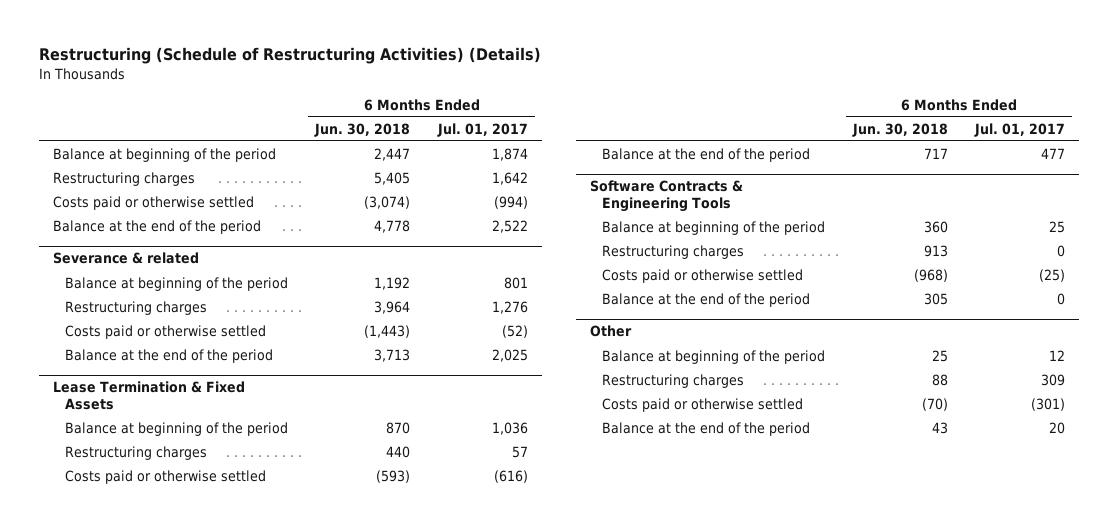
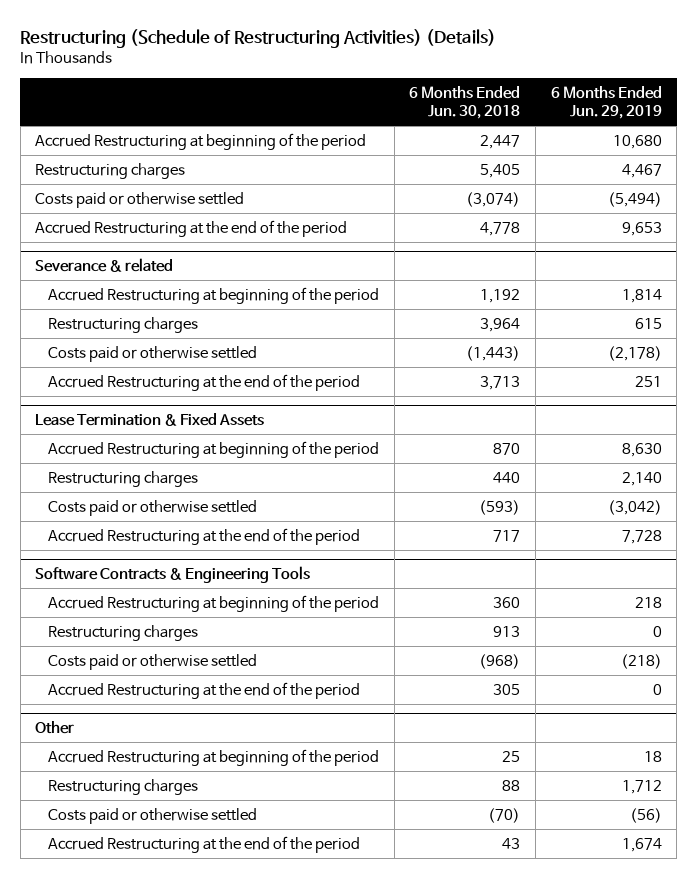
- | 6 Months Ended Jun. 30, 2018 | 6 Months Ended Jul. 01, 2017
+ | 6 Months Ended Jun. 30, 2018 | 6 Months Ended Jun. 29, 2019
- Balance at beginning of the period | 2,447 | 1,874
+ Accrued Restructuring at beginning of the period | 2,447 | 10,680
- Balance at the end of the period | 4,778 | 2,522
+ Accrued Restructuring at the end of the period | 4,778 | 9,653
@ Severance & related
- Balance at beginning of the period | 1,192 | 801
+ Accrued Restructuring at beginning of the period | 1,192 | 1,814
- Balance at the end of the period | 3,713 | 2,025
+ Accrued Restructuring at the end of the period | 3,713 | 251
@ Lease Termination & Fixed Assets
- Balance at beginning of the period | 870 | 1,036
+ Accrued Restructuring at beginning of the period | 870 | 8,630
- Balance at the end of the period | 717 | 477
+ Accrued Restructuring at the end of the period | 717 | 7,728
@ Software Contracts & Engineering Tools
- Balance at beginning of the period | 360 | 25
+ Accrued Restructuring at beginning of the period | 360 | 218
- Balance at the end of the period | 305 | 0
+ Accrued Restructuring at the end of the period | 305 | 0
@ Other
- Balance at beginning of the period | 25 | 12
+ Accrued Restructuring at beginning of the period | 25 | 18
- Balance at the end of the period | 43 | 20
+ Accrued Restructuring at the end of the period | 43 | 1,674

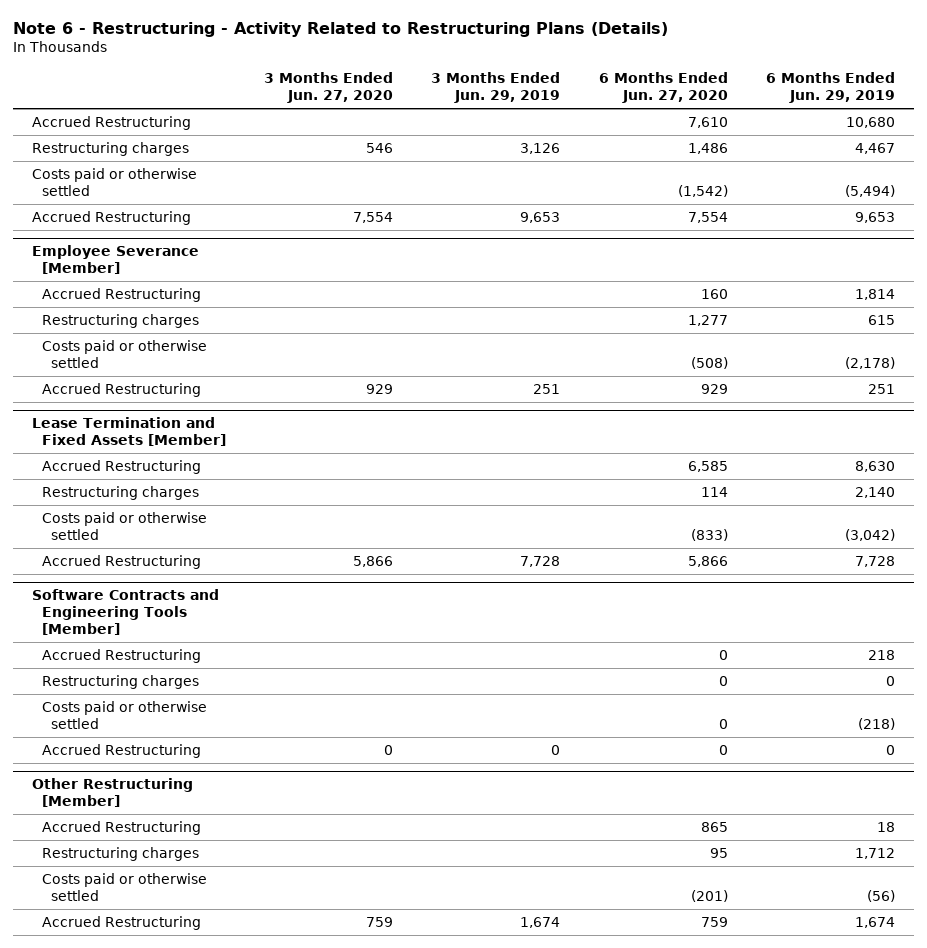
- Restructuring (Schedule of Restructuring Activities) (Details)
+ Note 6 - Restructuring - Activity Related to Restructuring Plans (Details)
- | 6 Months Ended Jun. 30, 2018 | 6 Months Ended Jun. 29, 2019
+ | 3 Months Ended Jun. 27, 2020 | 3 Months Ended Jun. 29, 2019 | 6 Months Ended Jun. 27, 2020 | 6 Months Ended Jun. 29, 2019
- Accrued Restructuring at beginning of the period | 2,447 | 10,680
+ Accrued Restructuring | | | 7,610 | 10,680
- Accrued Restructuring at the end of the period | 4,778 | 9,653
- Severance & related
- Accrued Restructuring at beginning of the period | 1,192 | 1,814
+ Accrued Restructuring | 7,554 | 9,653 | 7,554 | 9,653
+ Employee Severance [Member]
+ Accrued Restructuring | | | 160 | 1,814
- Accrued Restructuring at the end of the period | 3,713 | 251
- Lease Termination & Fixed Assets
- Accrued Restructuring at beginning of the period | 870 | 8,630
+ Accrued Restructuring | 929 | 251 | 929 | 251
+ Lease Termination and Fixed Assets [Member]
+ Accrued Restructuring | | | 6,585 | 8,630
- Accrued Restructuring at the end of the period | 717 | 7,728
- Software Contracts & Engineering Tools
- Accrued Restructuring at beginning of the period | 360 | 218
+ Accrued Restructuring | 5,866 | 7,728 | 5,866 | 7,728
+ Software Contracts and Engineering Tools [Member]
+ Accrued Restructuring | | | 0 | 218
- Accrued Restructuring at the end of the period | 305 | 0
- Other
- Accrued Restructuring at beginning of the period | 25 | 18
+ Accrued Restructuring | 0 | 0 | 0 | 0
+ Other Restructuring [Member]
+ Accrued Restructuring | | | 865 | 18
- Accrued Restructuring at the end of the period | 43 | 1,674
+ Accrued Restructuring | 759 | 1,674 | 759 | 1,674

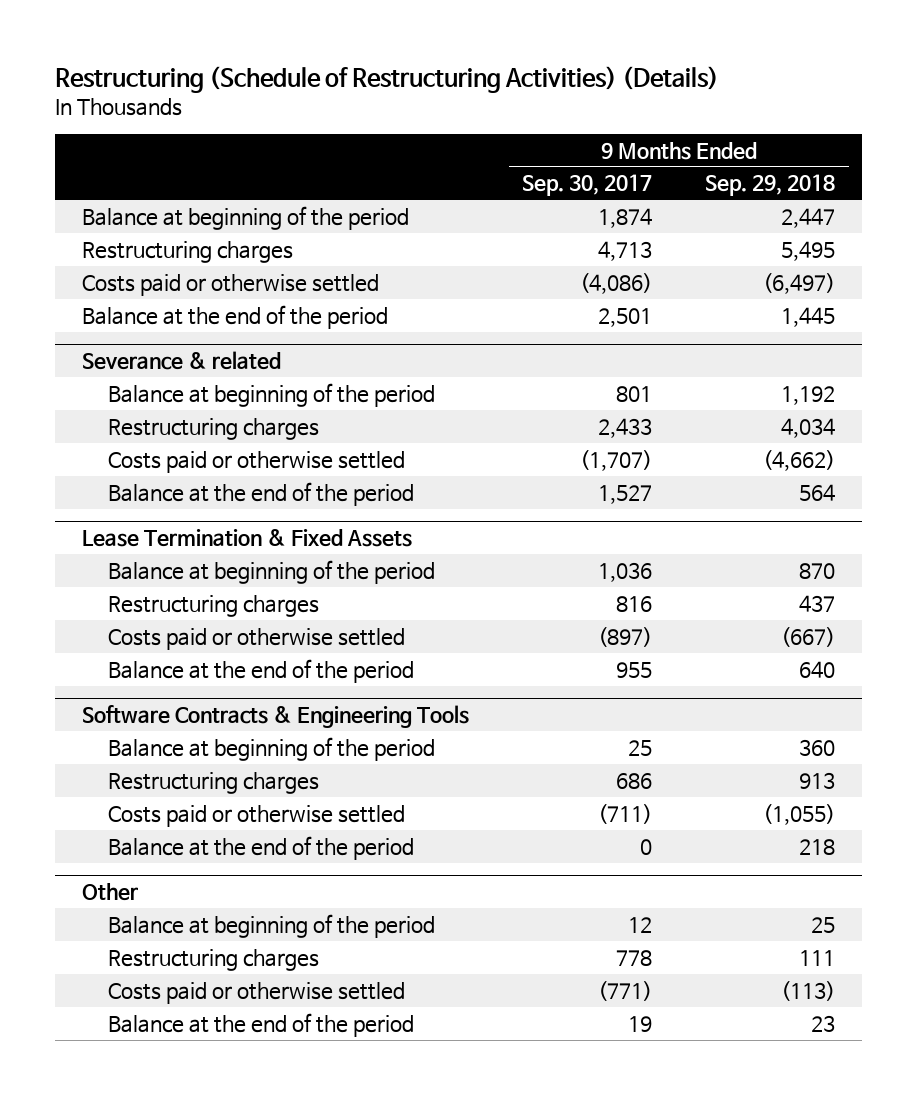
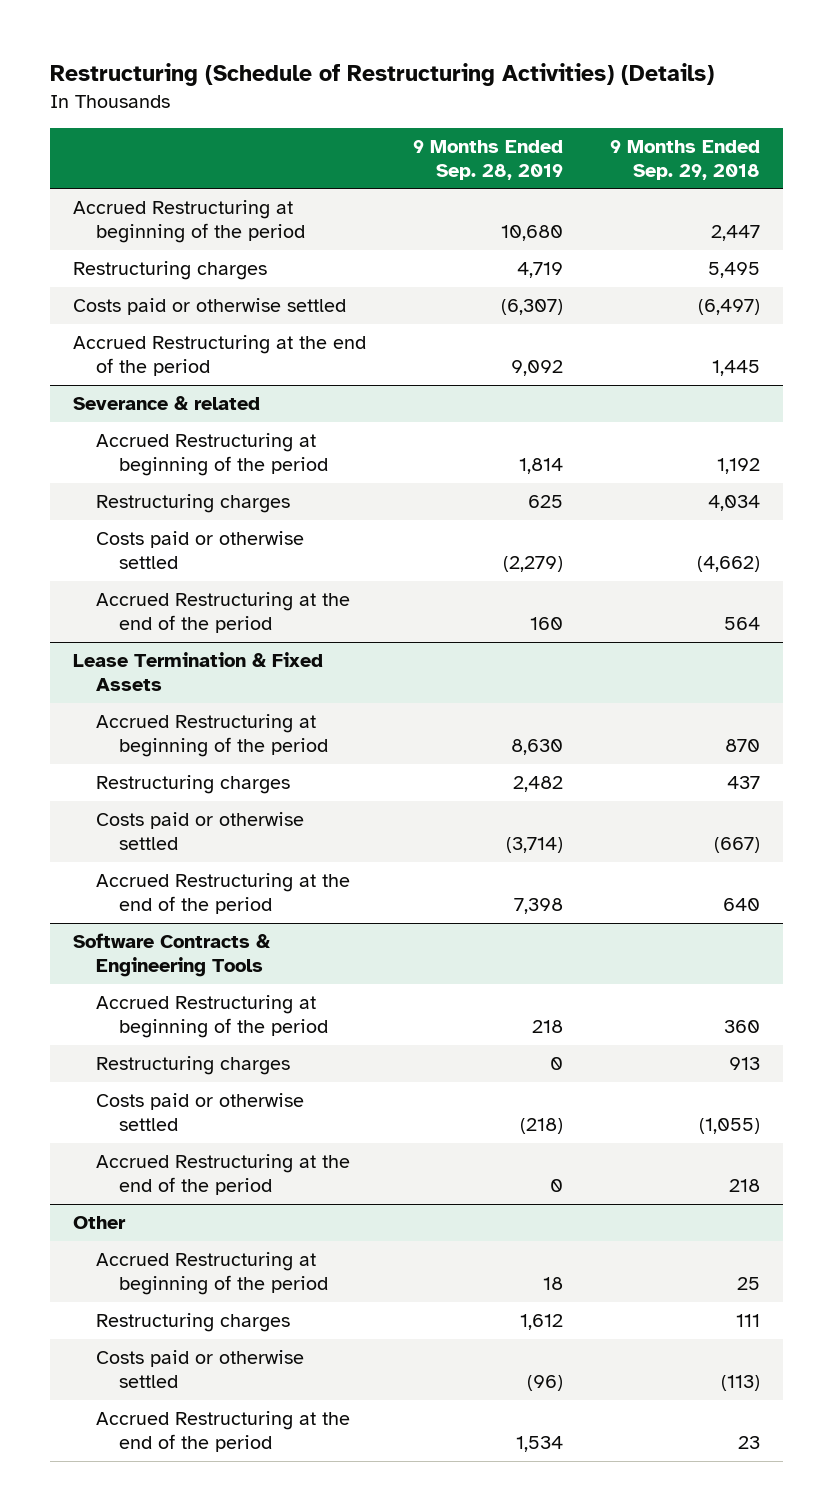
- | 9 Months Ended Sep. 30, 2017 | 9 Months Ended Sep. 29, 2018
+ | 9 Months Ended Sep. 28, 2019 | 9 Months Ended Sep. 29, 2018
- Balance at beginning of the period | 1,874 | 2,447
+ Accrued Restructuring at beginning of the period | 10,680 | 2,447
- Balance at the end of the period | 2,501 | 1,445
+ Accrued Restructuring at the end of the period | 9,092 | 1,445
@ Severance & related
- Balance at beginning of the period | 801 | 1,192
+ Accrued Restructuring at beginning of the period | 1,814 | 1,192
- Balance at the end of the period | 1,527 | 564
+ Accrued Restructuring at the end of the period | 160 | 564
@ Lease Termination & Fixed Assets
- Balance at beginning of the period | 1,036 | 870
+ Accrued Restructuring at beginning of the period | 8,630 | 870
- Balance at the end of the period | 955 | 640
+ Accrued Restructuring at the end of the period | 7,398 | 640
@ Software Contracts & Engineering Tools
- Balance at beginning of the period | 25 | 360
+ Accrued Restructuring at beginning of the period | 218 | 360
- Balance at the end of the period | 0 | 218
+ Accrued Restructuring at the end of the period | 0 | 218
@ Other
- Balance at beginning of the period | 12 | 25
+ Accrued Restructuring at beginning of the period | 18 | 25
- Balance at the end of the period | 19 | 23
+ Accrued Restructuring at the end of the period | 1,534 | 23

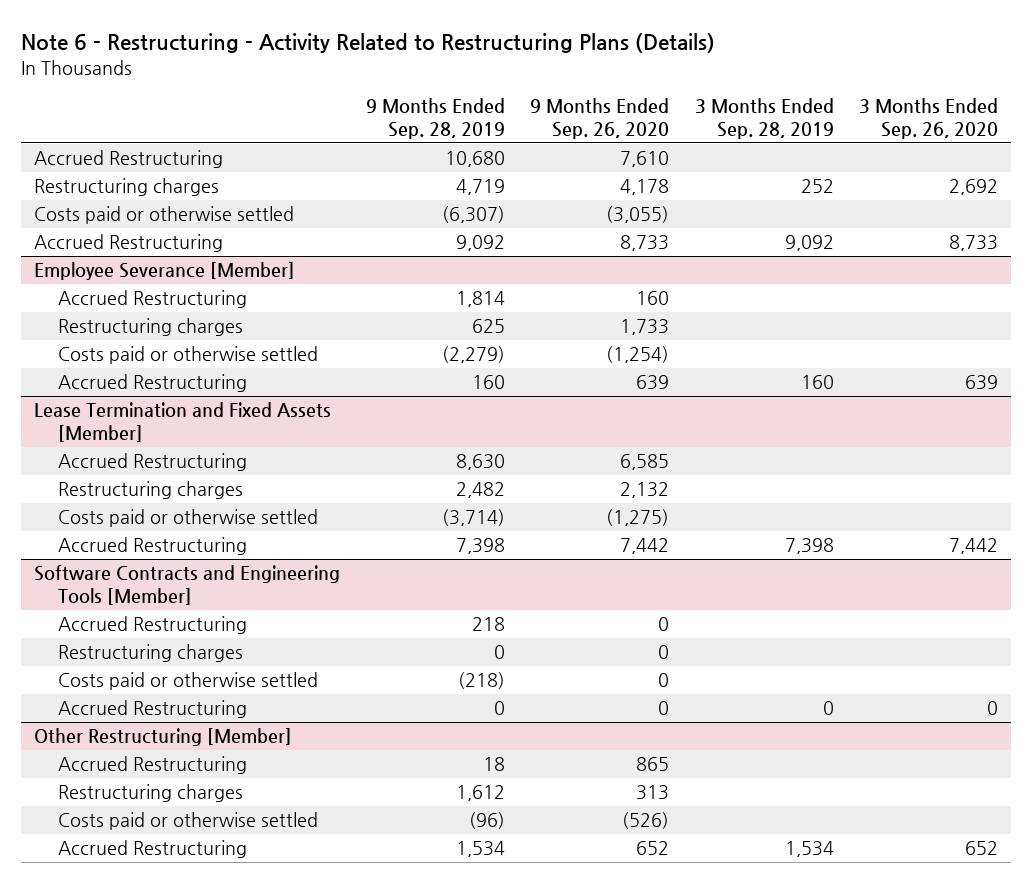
- Restructuring (Schedule of Restructuring Activities) (Details)
+ Note 6 - Restructuring - Activity Related to Restructuring Plans (Details)
- | 9 Months Ended Sep. 28, 2019 | 9 Months Ended Sep. 29, 2018
+ | 9 Months Ended Sep. 28, 2019 | 9 Months Ended Sep. 26, 2020 | 3 Months Ended Sep. 28, 2019 | 3 Months Ended Sep. 26, 2020
- Accrued Restructuring at beginning of the period | 10,680 | 2,447
+ Accrued Restructuring | 10,680 | 7,610 | |
- Accrued Restructuring at the end of the period | 9,092 | 1,445
- Severance & related
- Accrued Restructuring at beginning of the period | 1,814 | 1,192
+ Accrued Restructuring | 9,092 | 8,733 | 9,092 | 8,733
+ Employee Severance [Member]
+ Accrued Restructuring | 1,814 | 160 | |
- Accrued Restructuring at the end of the period | 160 | 564
- Lease Termination & Fixed Assets
- Accrued Restructuring at beginning of the period | 8,630 | 870
+ Accrued Restructuring | 160 | 639 | 160 | 639
+ Lease Termination and Fixed Assets [Member]
+ Accrued Restructuring | 8,630 | 6,585 | |
- Accrued Restructuring at the end of the period | 7,398 | 640
- Software Contracts & Engineering Tools
- Accrued Restructuring at beginning of the period | 218 | 360
+ Accrued Restructuring | 7,398 | 7,442 | 7,398 | 7,442
+ Software Contracts and Engineering Tools [Member]
+ Accrued Restructuring | 218 | 0 | |
- Accrued Restructuring at the end of the period | 0 | 218
- Other
- Accrued Restructuring at beginning of the period | 18 | 25
+ Accrued Restructuring | 0 | 0 | 0 | 0
+ Other Restructuring [Member]
+ Accrued Restructuring | 18 | 865 | |
- Accrued Restructuring at the end of the period | 1,534 | 23
+ Accrued Restructuring | 1,534 | 652 | 1,534 | 652

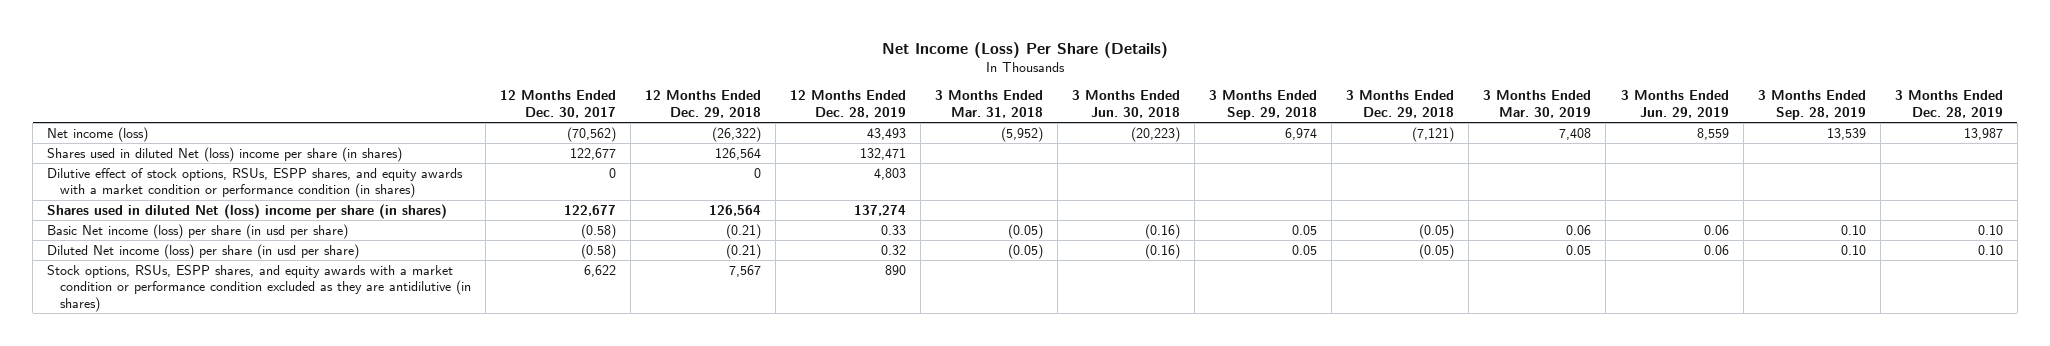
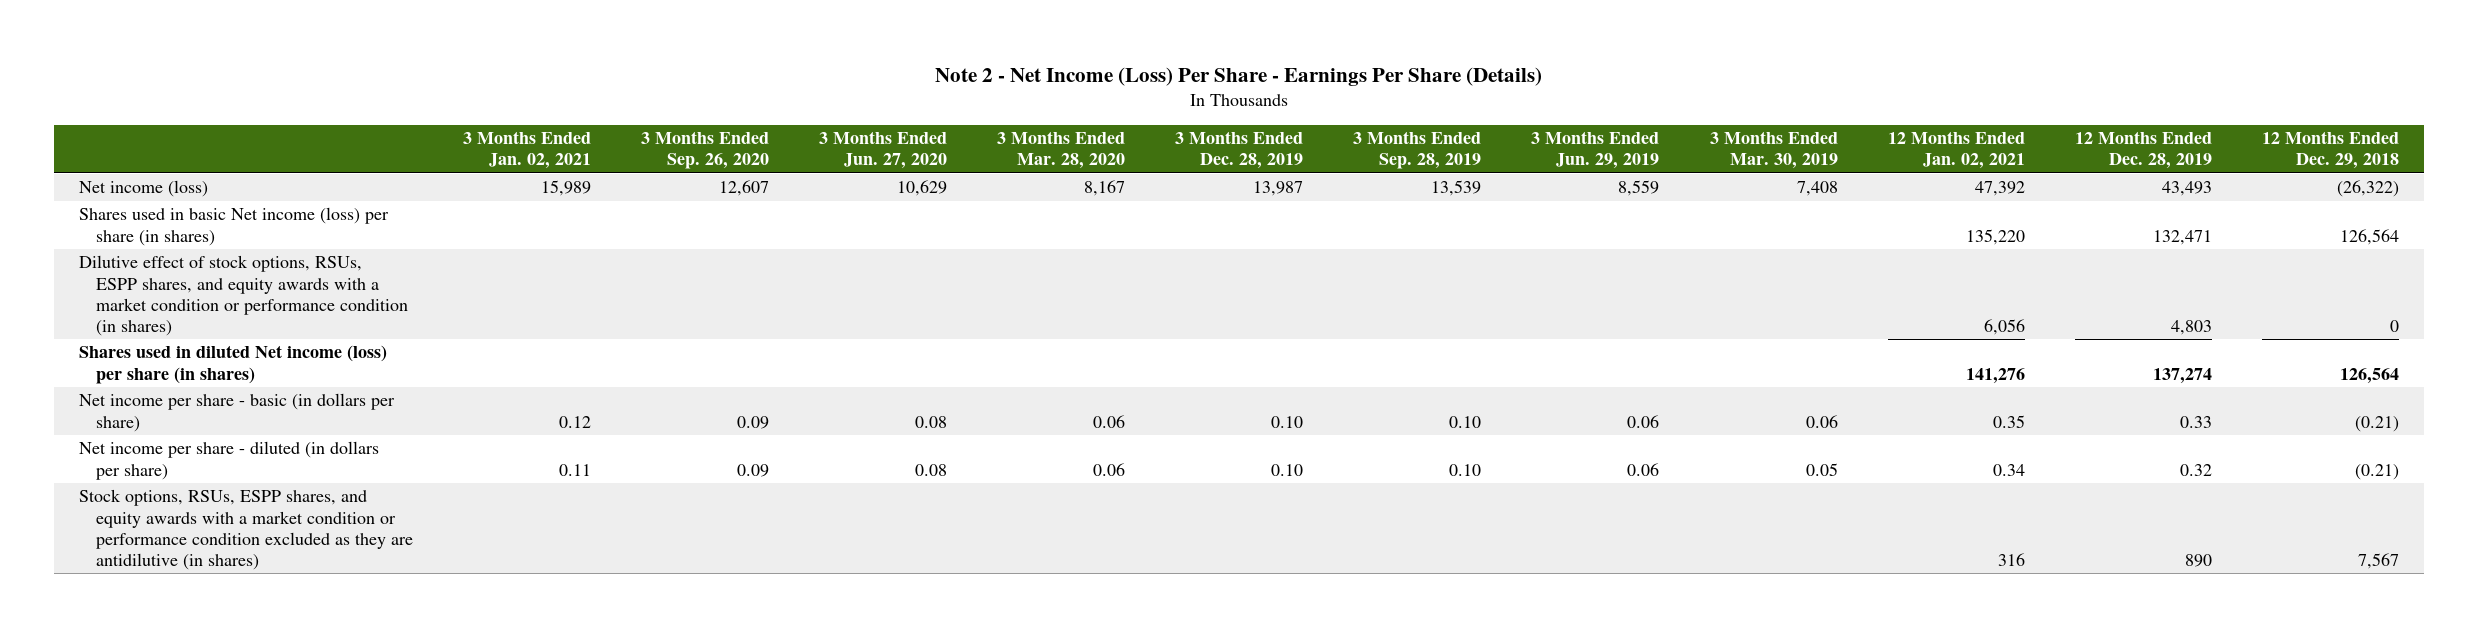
- Net Income (Loss) Per Share (Details)
+ Note 2 - Net Income (Loss) Per Share - Earnings Per Share (Details)
- | 12 Months Ended Dec. 30, 2017 | 12 Months Ended Dec. 29, 2018 | 12 Months Ended Dec. 28, 2019 | 3 Months Ended Mar. 31, 2018 | 3 Months Ended Jun. 30, 2018 | 3 Months Ended Sep. 29, 2018 | 3 Months Ended Dec. 29, 2018 | 3 Months Ended Mar. 30, 2019 | 3 Months Ended Jun. 29, 2019 | 3 Months Ended Sep. 28, 2019 | 3 Months Ended Dec. 28, 2019
+ | 3 Months Ended Jan. 02, 2021 | 3 Months Ended Sep. 26, 2020 | 3 Months Ended Jun. 27, 2020 | 3 Months Ended Mar. 28, 2020 | 3 Months Ended Dec. 28, 2019 | 3 Months Ended Sep. 28, 2019 | 3 Months Ended Jun. 29, 2019 | 3 Months Ended Mar. 30, 2019 | 12 Months Ended Jan. 02, 2021 | 12 Months Ended Dec. 28, 2019 | 12 Months Ended Dec. 29, 2018
- Shares used in diluted Net (loss) income per share (in shares) | 122,677 | 126,564 | 132,471 | | | | | | | |
+ Shares used in basic Net income (loss) per share (in shares) | | | | | | | | | 135,220 | 132,471 | 126,564
- Shares used in diluted Net (loss) income per share (in shares) | 122,677 | 126,564 | 137,274 | | | | | | | |
- Basic Net income (loss) per share (in usd per share) | (0.58) | (0.21) | 0.33 | (0.05) | (0.16) | 0.05 | (0.05) | 0.06 | 0.06 | 0.10 | 0.10
- Diluted Net income (loss) per share (in usd per share) | (0.58) | (0.21) | 0.32 | (0.05) | (0.16) | 0.05 | (0.05) | 0.05 | 0.06 | 0.10 | 0.10
+ Shares used in diluted Net income (loss) per share (in shares) | | | | | | | | | 141,276 | 137,274 | 126,564
+ Net income per share - basic (in dollars per share) | 0.12 | 0.09 | 0.08 | 0.06 | 0.10 | 0.10 | 0.06 | 0.06 | 0.35 | 0.33 | (0.21)
+ Net income per share - diluted (in dollars per share) | 0.11 | 0.09 | 0.08 | 0.06 | 0.10 | 0.10 | 0.06 | 0.05 | 0.34 | 0.32 | (0.21)

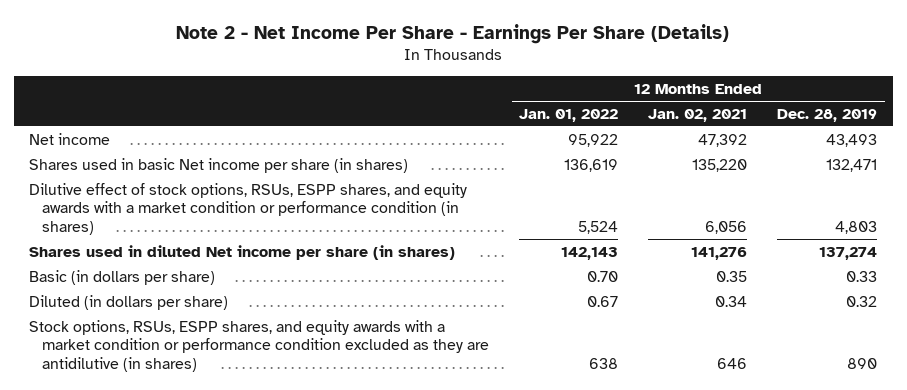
- Note 2 - Net Income (Loss) Per Share - Earnings Per Share (Details)
+ Note 2 - Net Income Per Share - Earnings Per Share (Details)
- | 3 Months Ended Jan. 02, 2021 | 3 Months Ended Sep. 26, 2020 | 3 Months Ended Jun. 27, 2020 | 3 Months Ended Mar. 28, 2020 | 3 Months Ended Dec. 28, 2019 | 3 Months Ended Sep. 28, 2019 | 3 Months Ended Jun. 29, 2019 | 3 Months Ended Mar. 30, 2019 | 12 Months Ended Jan. 02, 2021 | 12 Months Ended Dec. 28, 2019 | 12 Months Ended Dec. 29, 2018
+ | 12 Months Ended Jan. 01, 2022 | 12 Months Ended Jan. 02, 2021 | 12 Months Ended Dec. 28, 2019
- Net income (loss) | 15,989 | 12,607 | 10,629 | 8,167 | 13,987 | 13,539 | 8,559 | 7,408 | 47,392 | 43,493 | (26,322)
- Shares used in basic Net income (loss) per share (in shares) | | | | | | | | | 135,220 | 132,471 | 126,564
+ Net income | 95,922 | 47,392 | 43,493
+ Shares used in basic Net income per share (in shares) | 136,619 | 135,220 | 132,471
- Shares used in diluted Net income (loss) per share (in shares) | | | | | | | | | 141,276 | 137,274 | 126,564
- Net income per share - basic (in dollars per share) | 0.12 | 0.09 | 0.08 | 0.06 | 0.10 | 0.10 | 0.06 | 0.06 | 0.35 | 0.33 | (0.21)
- Net income per share - diluted (in dollars per share) | 0.11 | 0.09 | 0.08 | 0.06 | 0.10 | 0.10 | 0.06 | 0.05 | 0.34 | 0.32 | (0.21)
- Stock options, RSUs, ESPP shares, and equity awards with a market condition or performance condition excluded as they are antidilutive (in shares) | | | | | | | | | 316 | 890 | 7,567
+ Shares used in diluted Net income per share (in shares) | 142,143 | 141,276 | 137,274
+ Basic (in dollars per share) | 0.70 | 0.35 | 0.33
+ Diluted (in dollars per share) | 0.67 | 0.34 | 0.32
+ Stock options, RSUs, ESPP shares, and equity awards with a market condition or performance condition excluded as they are antidilutive (in shares) | 638 | 646 | 890

